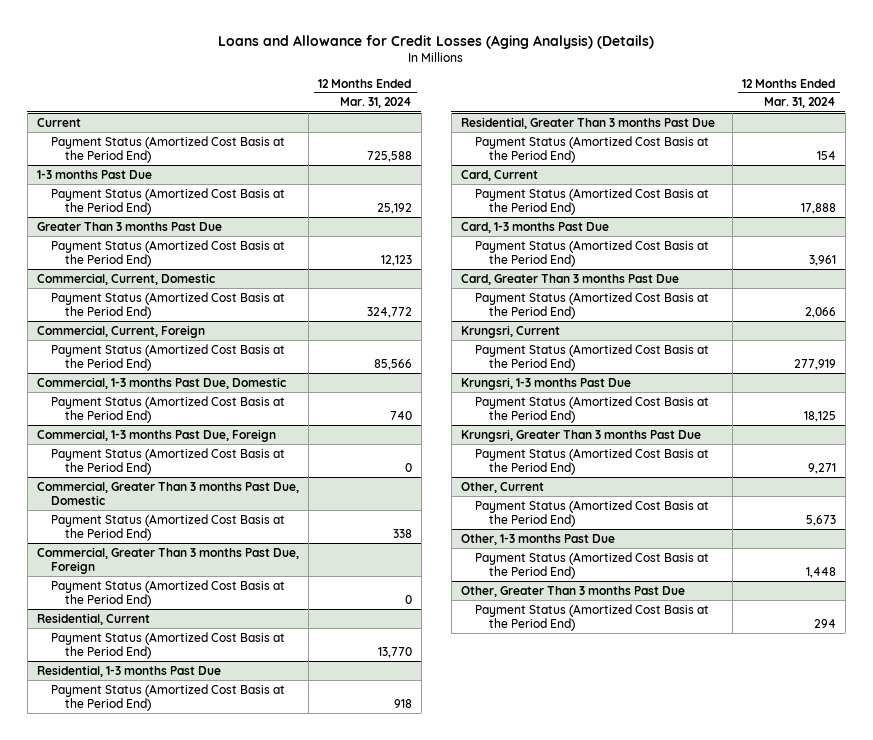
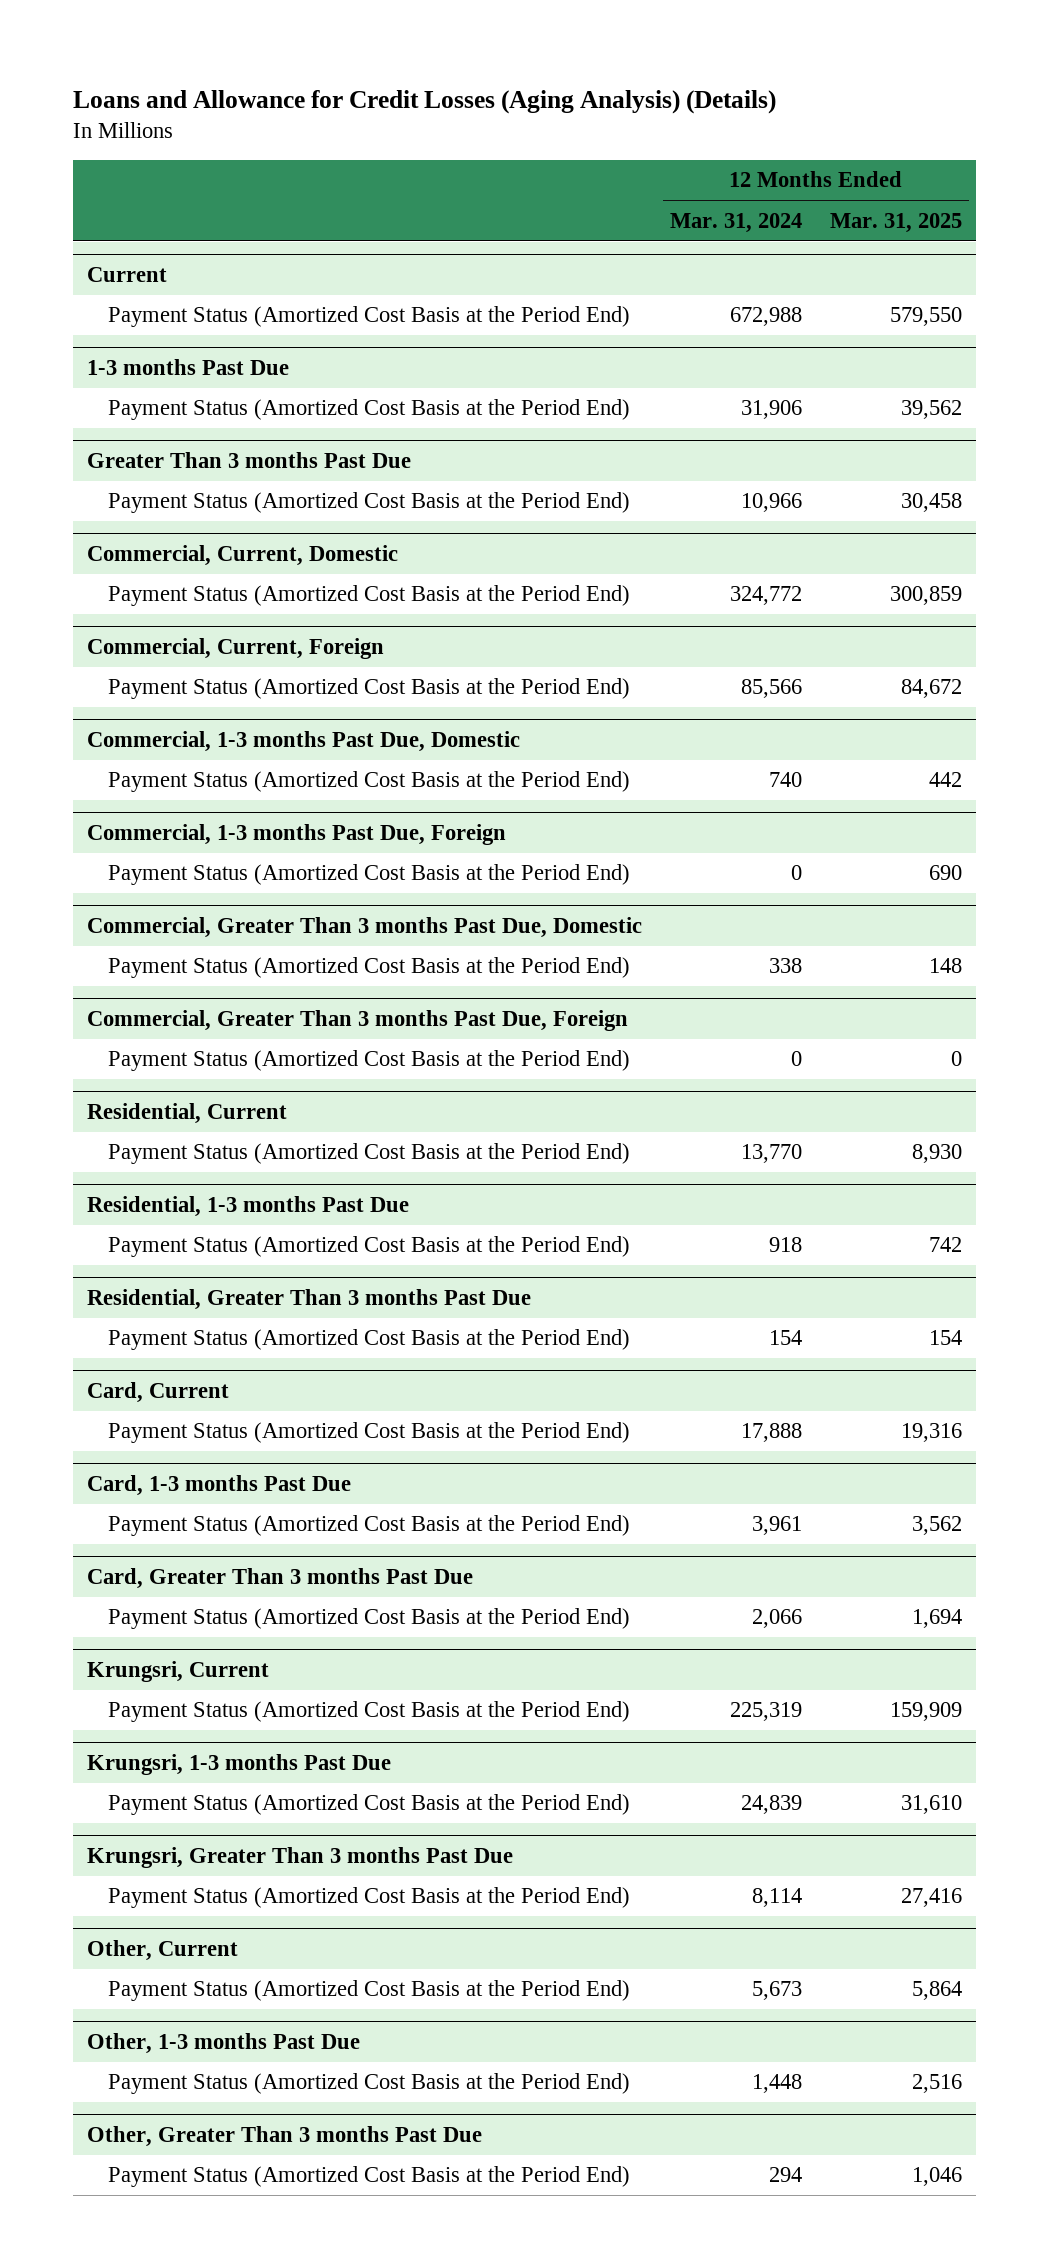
- | 12 Months Ended Mar. 31, 2024
+ | 12 Months Ended Mar. 31, 2024 | 12 Months Ended Mar. 31, 2025
@ Current
- Payment Status (Amortized Cost Basis at the Period End) | 725,588
+ Payment Status (Amortized Cost Basis at the Period End) | 672,988 | 579,550
@ 1-3 months Past Due
- Payment Status (Amortized Cost Basis at the Period End) | 25,192
+ Payment Status (Amortized Cost Basis at the Period End) | 31,906 | 39,562
@ Greater Than 3 months Past Due
- Payment Status (Amortized Cost Basis at the Period End) | 12,123
+ Payment Status (Amortized Cost Basis at the Period End) | 10,966 | 30,458
@ Krungsri, Current
- Payment Status (Amortized Cost Basis at the Period End) | 277,919
+ Payment Status (Amortized Cost Basis at the Period End) | 225,319 | 159,909
@ Krungsri, 1-3 months Past Due
- Payment Status (Amortized Cost Basis at the Period End) | 18,125
+ Payment Status (Amortized Cost Basis at the Period End) | 24,839 | 31,610
@ Krungsri, Greater Than 3 months Past Due
- Payment Status (Amortized Cost Basis at the Period End) | 9,271
+ Payment Status (Amortized Cost Basis at the Period End) | 8,114 | 27,416

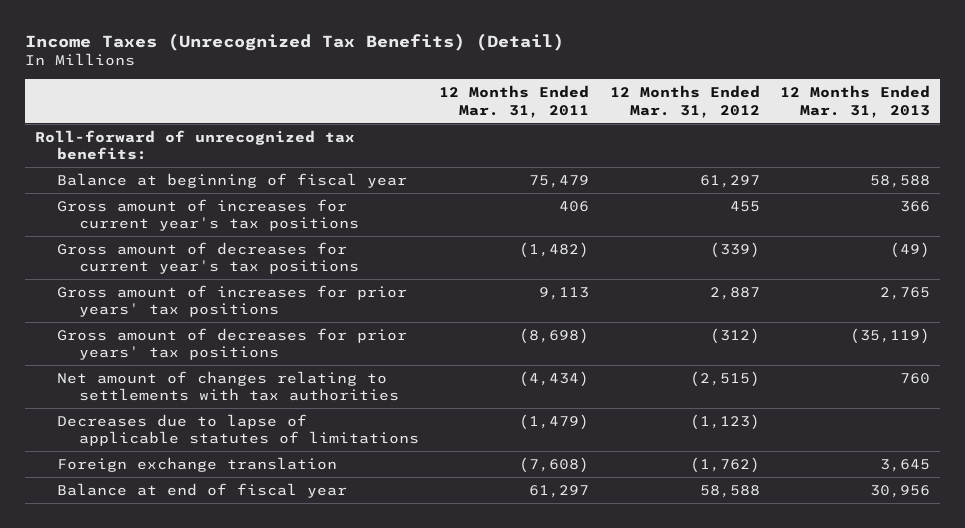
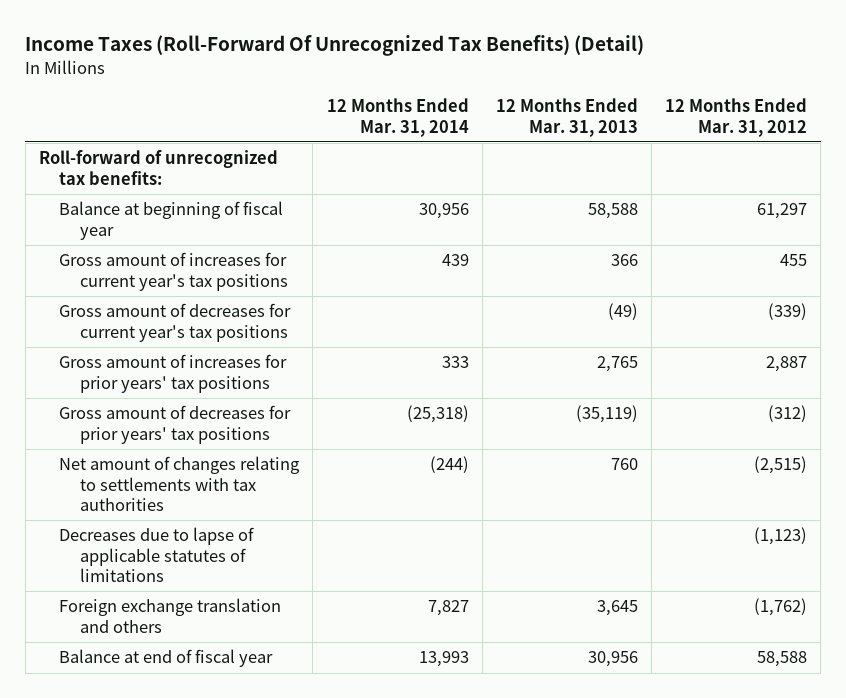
- Income Taxes (Unrecognized Tax Benefits) (Detail)
+ Income Taxes (Roll-Forward Of Unrecognized Tax Benefits) (Detail)
- | 12 Months Ended Mar. 31, 2011 | 12 Months Ended Mar. 31, 2012 | 12 Months Ended Mar. 31, 2013
+ | 12 Months Ended Mar. 31, 2014 | 12 Months Ended Mar. 31, 2013 | 12 Months Ended Mar. 31, 2012
- Foreign exchange translation | (7,608) | (1,762) | 3,645
+ Foreign exchange translation and others | 7,827 | 3,645 | (1,762)

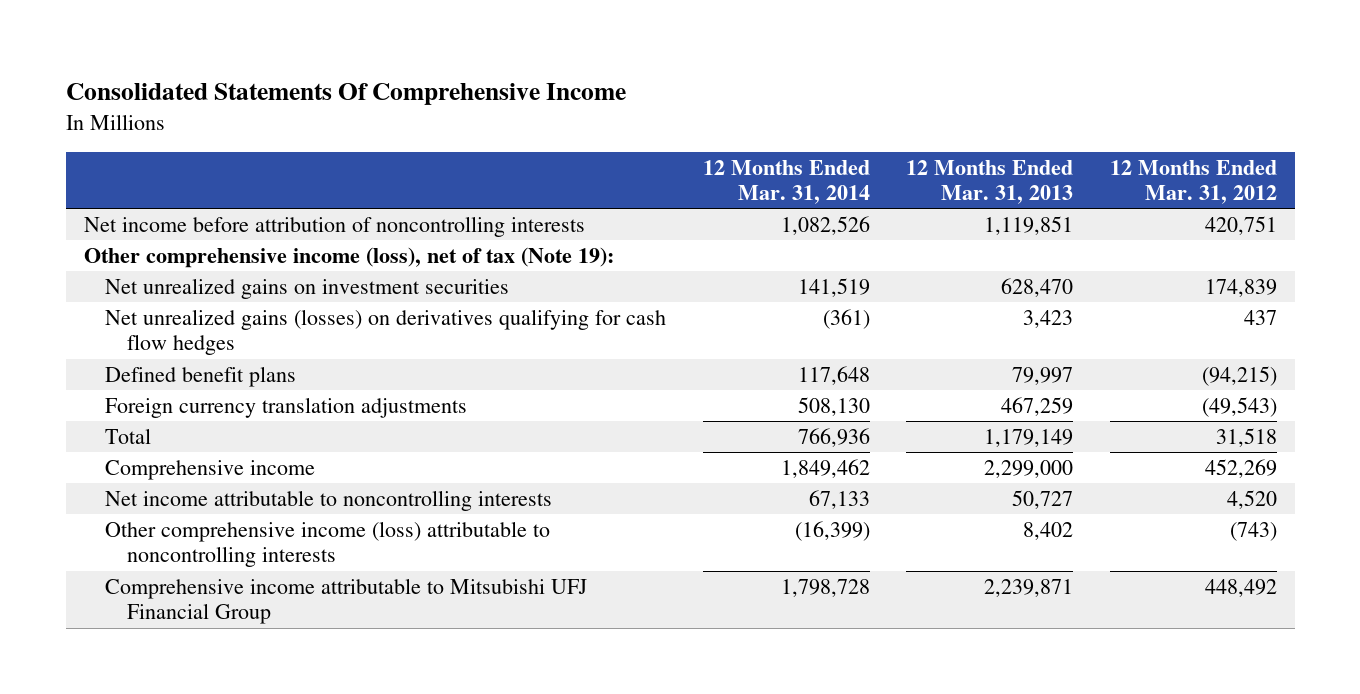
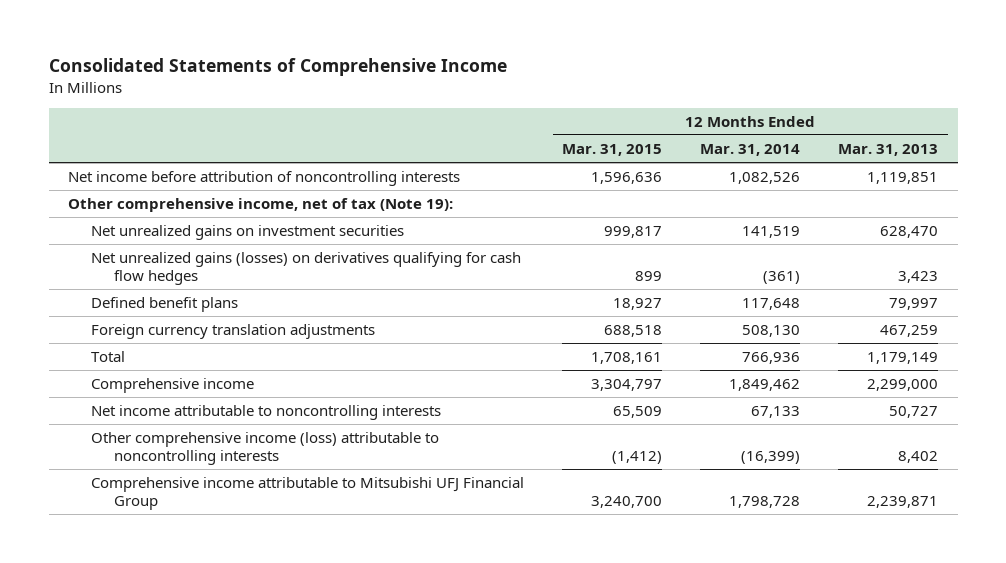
- Consolidated Statements Of Comprehensive Income
+ Consolidated Statements of Comprehensive Income
- | 12 Months Ended Mar. 31, 2014 | 12 Months Ended Mar. 31, 2013 | 12 Months Ended Mar. 31, 2012
+ | 12 Months Ended Mar. 31, 2015 | 12 Months Ended Mar. 31, 2014 | 12 Months Ended Mar. 31, 2013
- Other comprehensive income (loss), net of tax (Note 19):
+ Other comprehensive income, net of tax (Note 19):

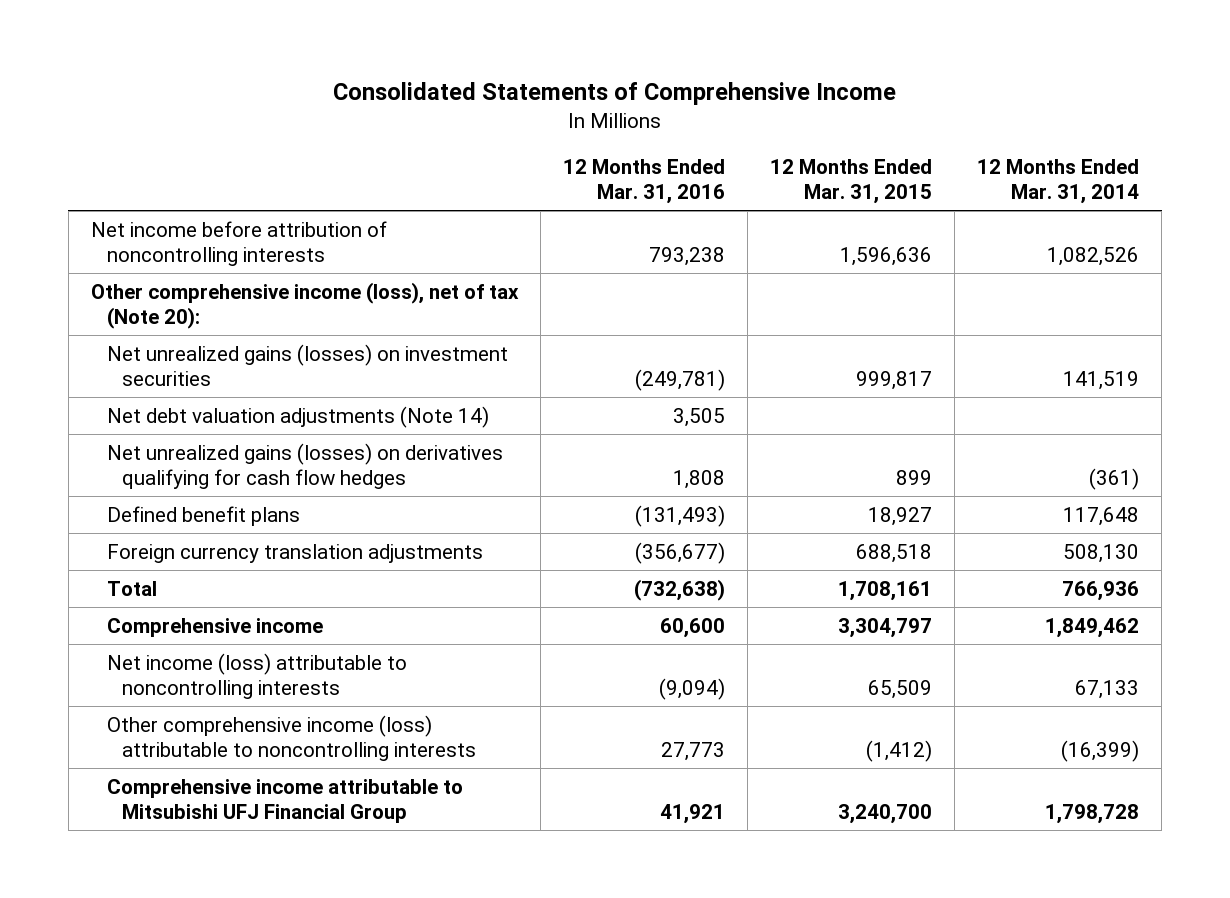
- | 12 Months Ended Mar. 31, 2015 | 12 Months Ended Mar. 31, 2014 | 12 Months Ended Mar. 31, 2013
+ | 12 Months Ended Mar. 31, 2016 | 12 Months Ended Mar. 31, 2015 | 12 Months Ended Mar. 31, 2014
- Other comprehensive income, net of tax (Note 19):
- Net unrealized gains on investment securities | 999,817 | 141,519 | 628,470
+ Other comprehensive income (loss), net of tax (Note 20):
+ Net unrealized gains (losses) on investment securities | (249,781) | 999,817 | 141,519
+ Net debt valuation adjustments (Note 14) | 3,505 | |
- Net income attributable to noncontrolling interests | 65,509 | 67,133 | 50,727
+ Net income (loss) attributable to noncontrolling interests | (9,094) | 65,509 | 67,133

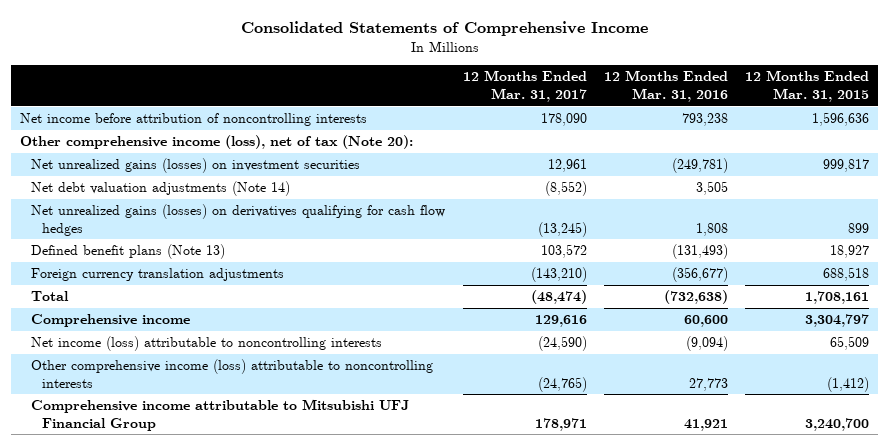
- | 12 Months Ended Mar. 31, 2016 | 12 Months Ended Mar. 31, 2015 | 12 Months Ended Mar. 31, 2014
+ | 12 Months Ended Mar. 31, 2017 | 12 Months Ended Mar. 31, 2016 | 12 Months Ended Mar. 31, 2015
- Defined benefit plans | (131,493) | 18,927 | 117,648
+ Defined benefit plans (Note 13) | 103,572 | (131,493) | 18,927

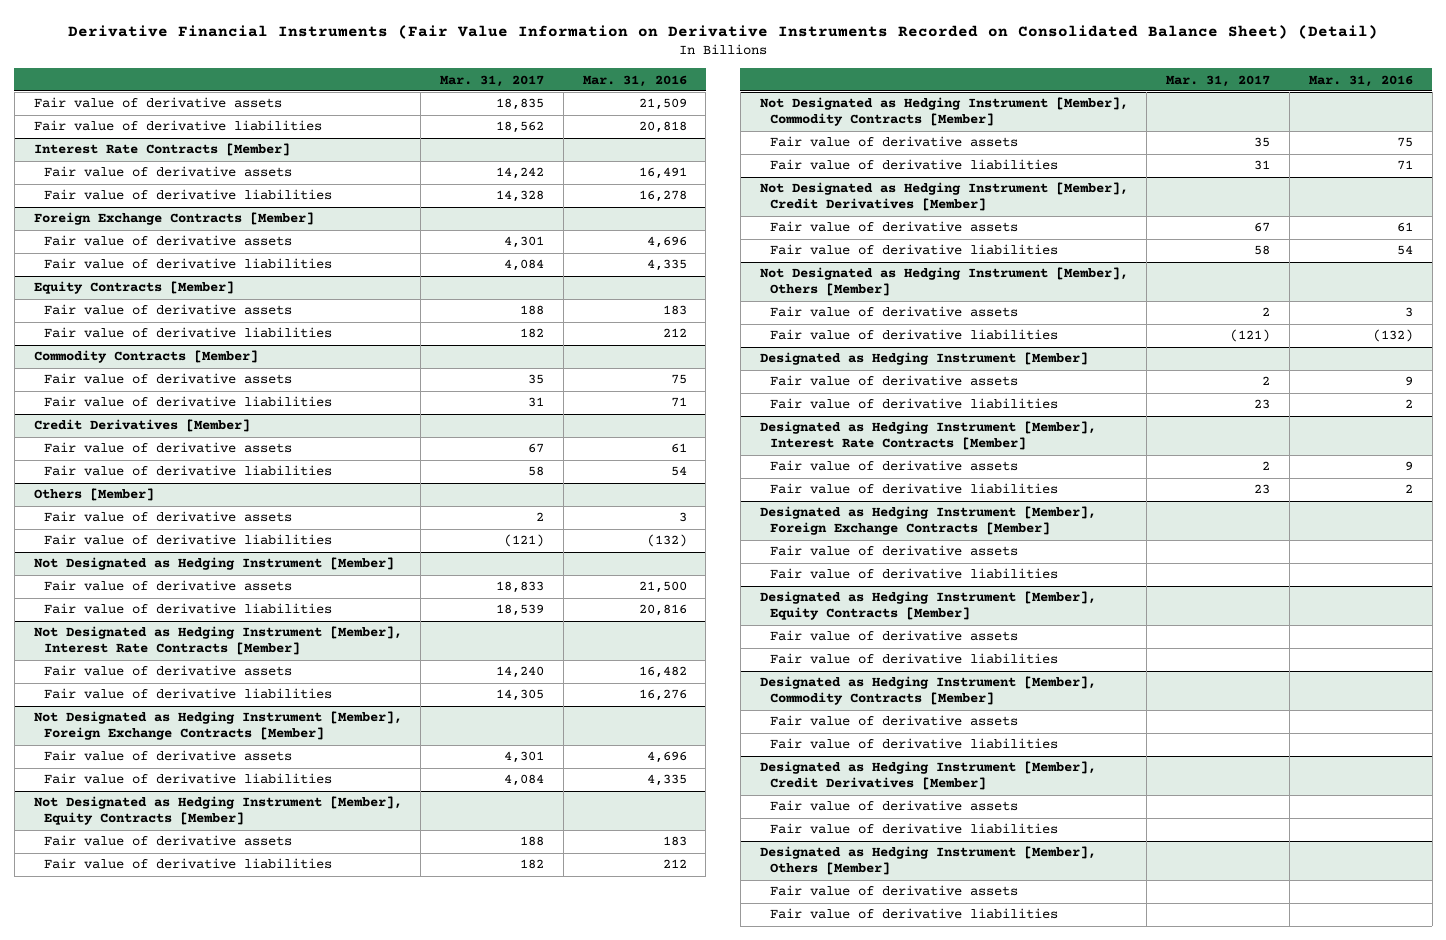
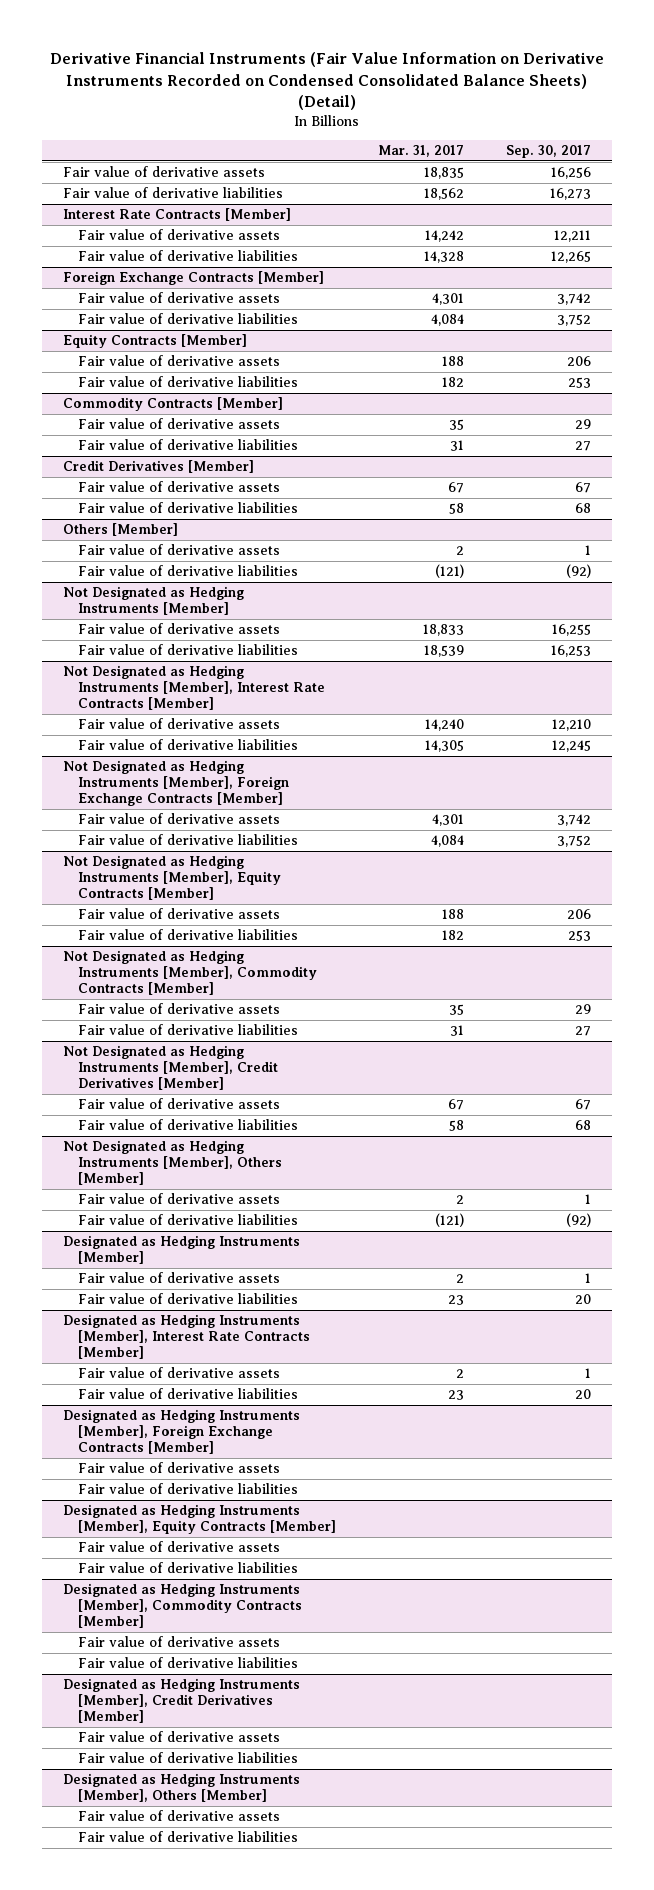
- Derivative Financial Instruments (Fair Value Information on Derivative Instruments Recorded on Consolidated Balance Sheet) (Detail)
+ Derivative Financial Instruments (Fair Value Information on Derivative Instruments Recorded on Condensed Consolidated Balance Sheets) (Detail)
- | Mar. 31, 2017 | Mar. 31, 2016
+ | Mar. 31, 2017 | Sep. 30, 2017
- Not Designated as Hedging Instrument [Member]
+ Not Designated as Hedging Instruments [Member]
- Not Designated as Hedging Instrument [Member], Interest Rate Contracts [Member]
+ Not Designated as Hedging Instruments [Member], Interest Rate Contracts [Member]
- Not Designated as Hedging Instrument [Member], Foreign Exchange Contracts [Member]
+ Not Designated as Hedging Instruments [Member], Foreign Exchange Contracts [Member]
- Not Designated as Hedging Instrument [Member], Equity Contracts [Member]
+ Not Designated as Hedging Instruments [Member], Equity Contracts [Member]
- Not Designated as Hedging Instrument [Member], Commodity Contracts [Member]
+ Not Designated as Hedging Instruments [Member], Commodity Contracts [Member]
- Not Designated as Hedging Instrument [Member], Credit Derivatives [Member]
+ Not Designated as Hedging Instruments [Member], Credit Derivatives [Member]
- Not Designated as Hedging Instrument [Member], Others [Member]
+ Not Designated as Hedging Instruments [Member], Others [Member]
- Designated as Hedging Instrument [Member]
+ Designated as Hedging Instruments [Member]
- Designated as Hedging Instrument [Member], Interest Rate Contracts [Member]
+ Designated as Hedging Instruments [Member], Interest Rate Contracts [Member]
- Designated as Hedging Instrument [Member], Foreign Exchange Contracts [Member]
+ Designated as Hedging Instruments [Member], Foreign Exchange Contracts [Member]
- Designated as Hedging Instrument [Member], Equity Contracts [Member]
+ Designated as Hedging Instruments [Member], Equity Contracts [Member]
- Designated as Hedging Instrument [Member], Commodity Contracts [Member]
+ Designated as Hedging Instruments [Member], Commodity Contracts [Member]
- Designated as Hedging Instrument [Member], Credit Derivatives [Member]
+ Designated as Hedging Instruments [Member], Credit Derivatives [Member]
- Designated as Hedging Instrument [Member], Others [Member]
+ Designated as Hedging Instruments [Member], Others [Member]

